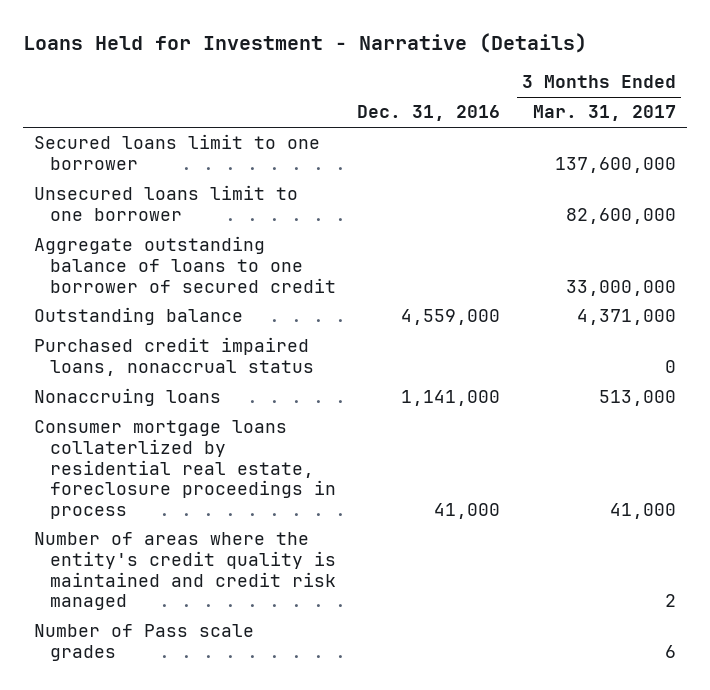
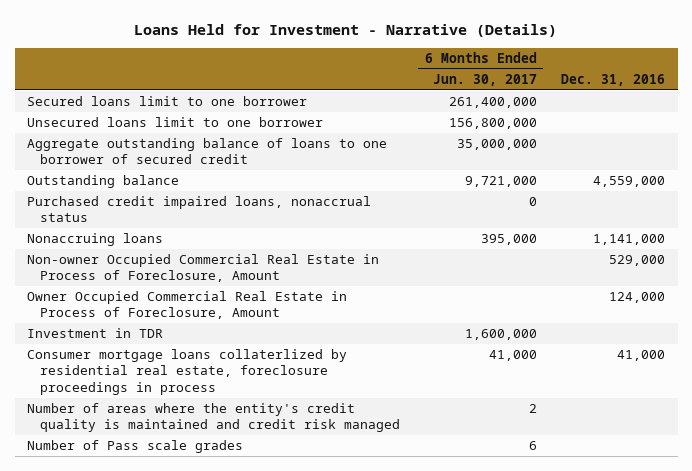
- | Dec. 31, 2016 | 3 Months Ended Mar. 31, 2017
+ | 6 Months Ended Jun. 30, 2017 | Dec. 31, 2016
+ Non-owner Occupied Commercial Real Estate in Process of Foreclosure, Amount | | 529,000
+ Owner Occupied Commercial Real Estate in Process of Foreclosure, Amount | | 124,000
+ Investment in TDR | 1,600,000 |

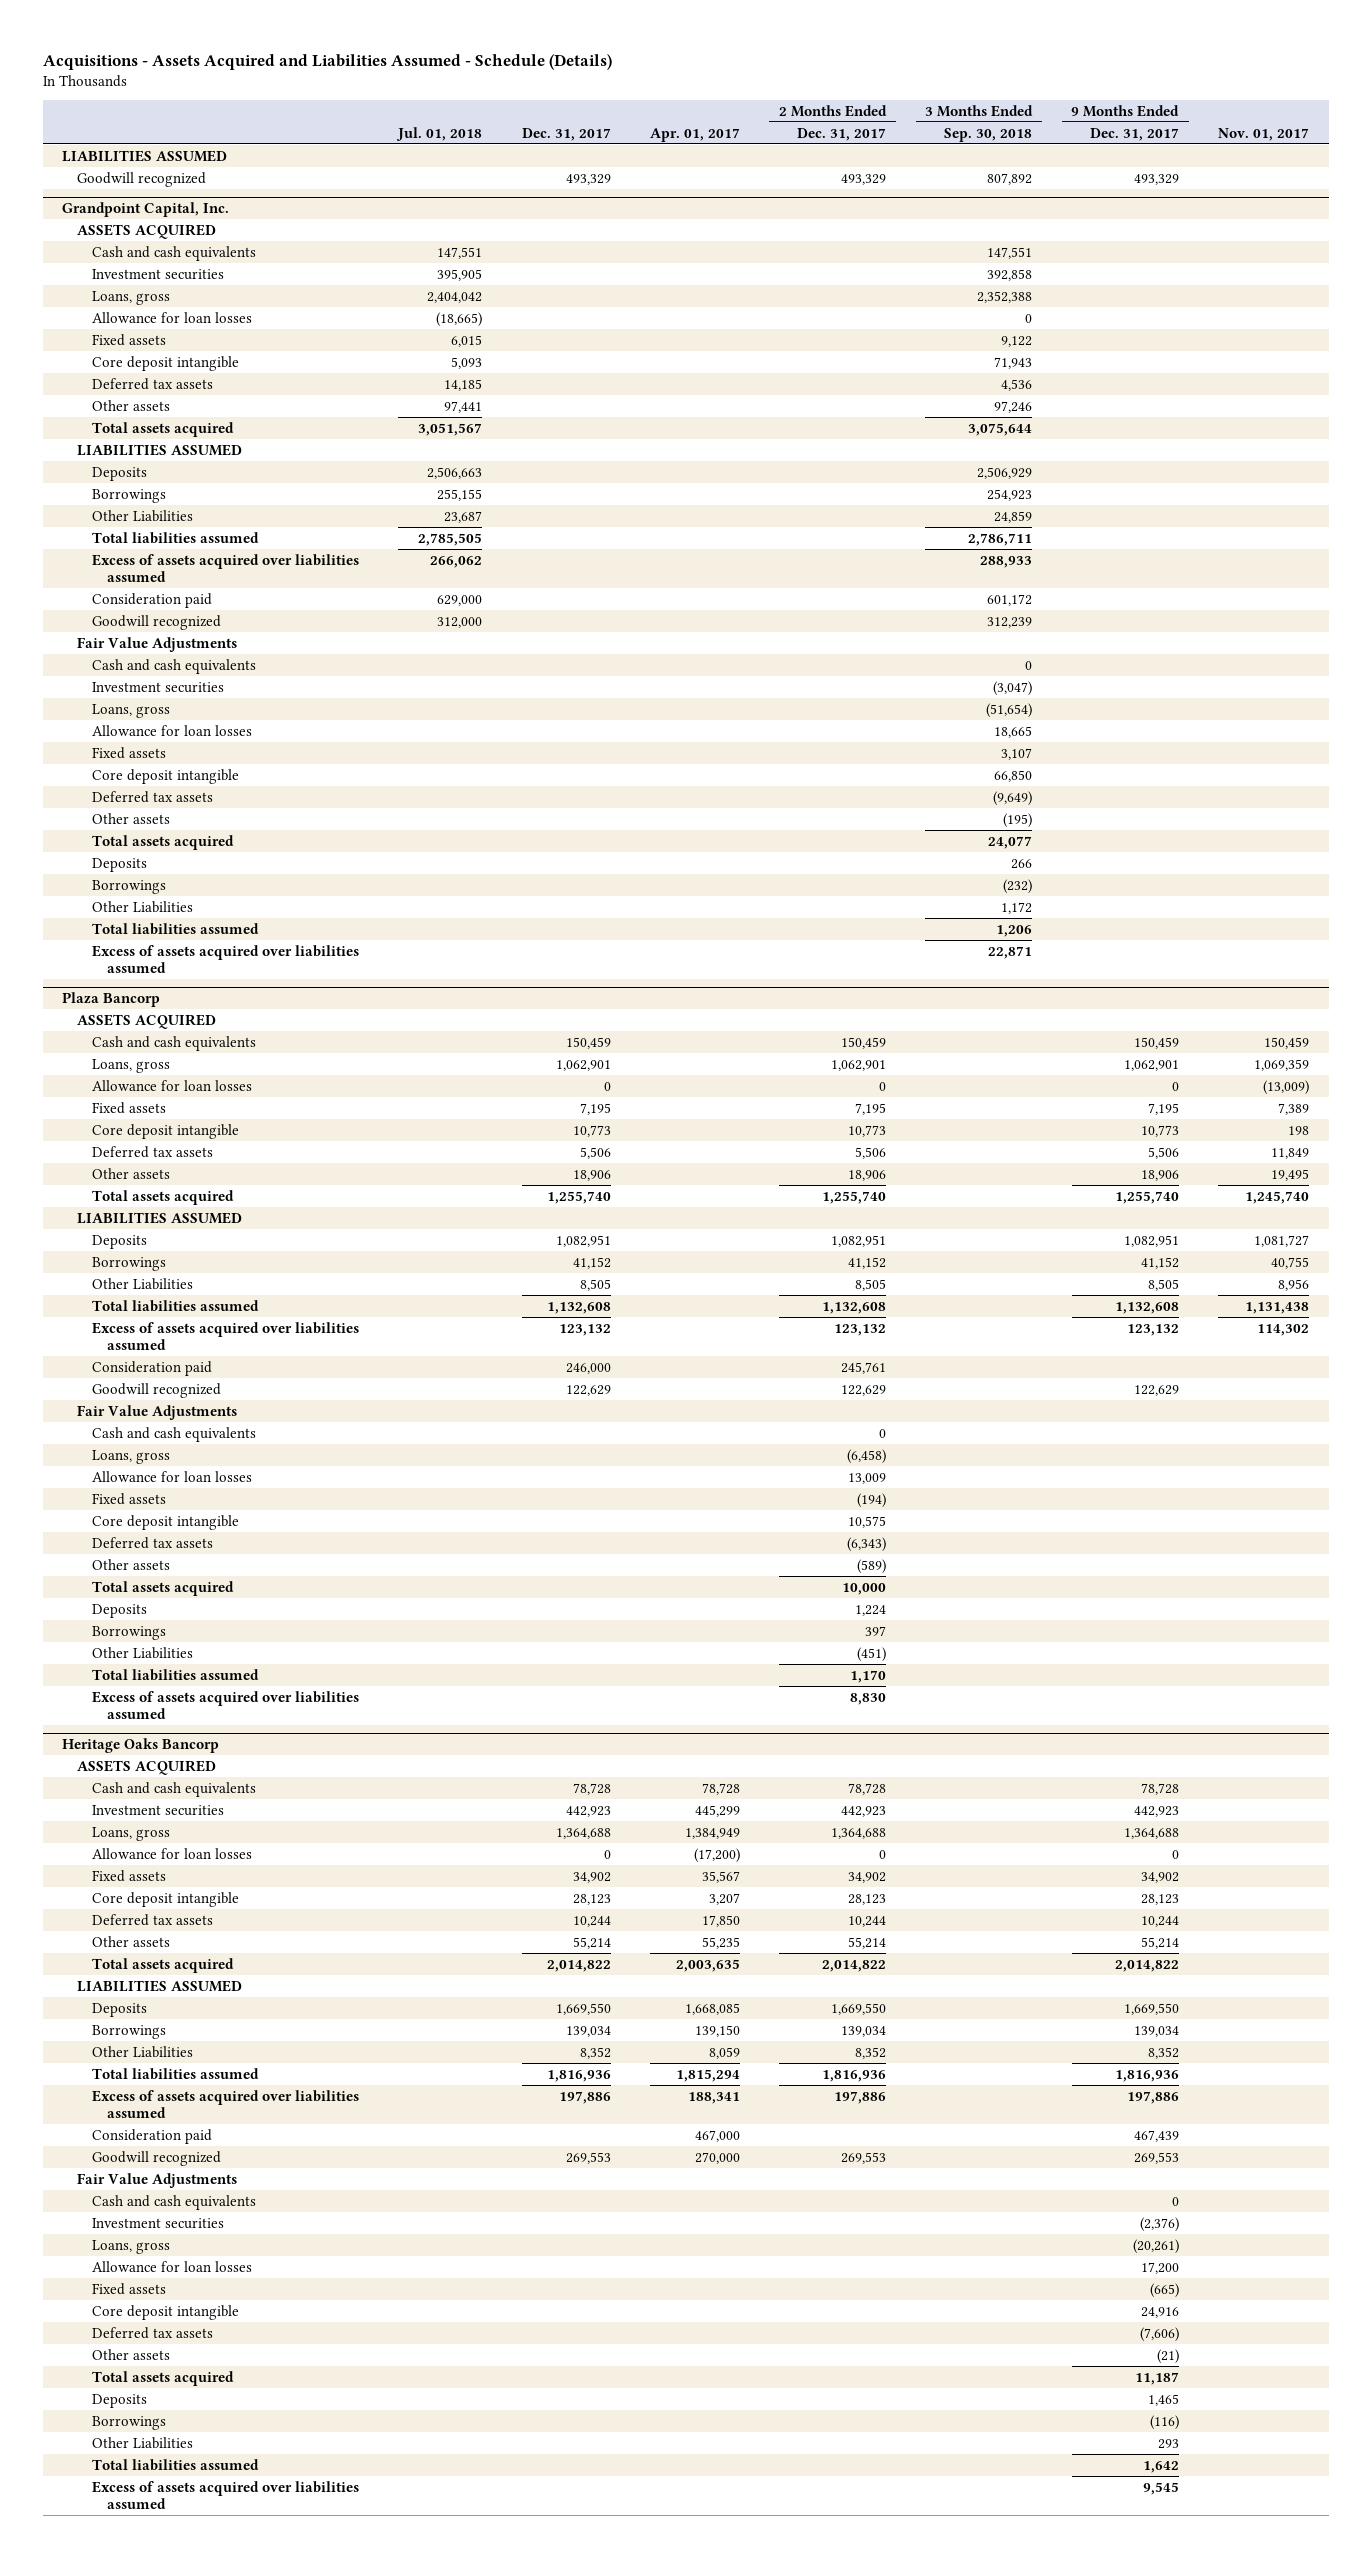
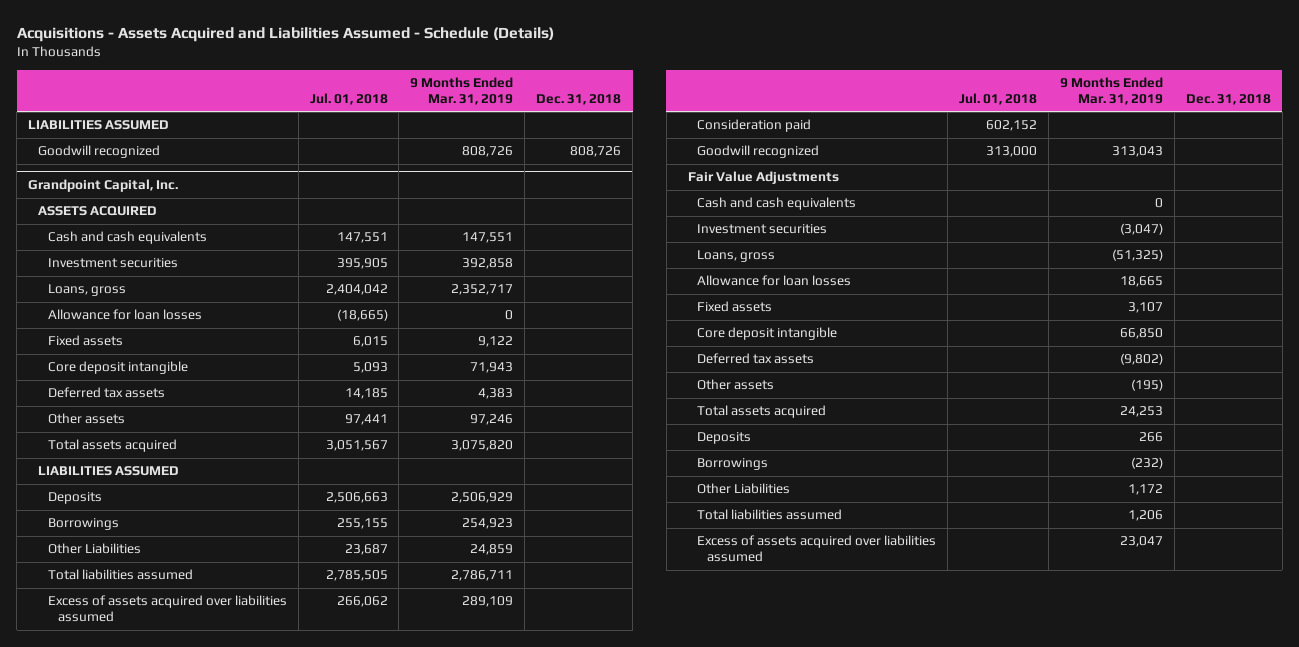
- | Jul. 01, 2018 | Dec. 31, 2017 | Apr. 01, 2017 | 2 Months Ended Dec. 31, 2017 | 3 Months Ended Sep. 30, 2018 | 9 Months Ended Dec. 31, 2017 | Nov. 01, 2017
+ | Jul. 01, 2018 | 9 Months Ended Mar. 31, 2019 | Dec. 31, 2018
@ Grandpoint Capital, Inc.
- Consideration paid | 629,000 | | | | 601,172 | |
- Goodwill recognized | 312,000 | | | | 312,239 | |
+ Consideration paid | 602,152 | |
+ Goodwill recognized | 313,000 | 313,043 |
- Plaza Bancorp
- ASSETS ACQUIRED
- Cash and cash equivalents | | 150,459 | | 150,459 | | 150,459 | 150,459
- Loans, gross | | 1,062,901 | | 1,062,901 | | 1,062,901 | 1,069,359
- Allowance for loan losses | | 0 | | 0 | | 0 | (13,009)
- Fixed assets | | 7,195 | | 7,195 | | 7,195 | 7,389
- Core deposit intangible | | 10,773 | | 10,773 | | 10,773 | 198
- Deferred tax assets | | 5,506 | | 5,506 | | 5,506 | 11,849
- Other assets | | 18,906 | | 18,906 | | 18,906 | 19,495
- Total assets acquired | | 1,255,740 | | 1,255,740 | | 1,255,740 | 1,245,740
- LIABILITIES ASSUMED
- Deposits | | 1,082,951 | | 1,082,951 | | 1,082,951 | 1,081,727
- Borrowings | | 41,152 | | 41,152 | | 41,152 | 40,755
- Other Liabilities | | 8,505 | | 8,505 | | 8,505 | 8,956
- Total liabilities assumed | | 1,132,608 | | 1,132,608 | | 1,132,608 | 1,131,438
- Excess of assets acquired over liabilities assumed | | 123,132 | | 123,132 | | 123,132 | 114,302
- Consideration paid | | 246,000 | | 245,761 | | |
- Goodwill recognized | | 122,629 | | 122,629 | | 122,629 |
- Fair Value Adjustments
- Cash and cash equivalents | | | | 0 | | |
- Loans, gross | | | | (6,458) | | |
- Allowance for loan losses | | | | 13,009 | | |
- Fixed assets | | | | (194) | | |
- Core deposit intangible | | | | 10,575 | | |
- Deferred tax assets | | | | (6,343) | | |
- Other assets | | | | (589) | | |
- Total assets acquired | | | | 10,000 | | |
- Deposits | | | | 1,224 | | |
- Borrowings | | | | 397 | | |
- Other Liabilities | | | | (451) | | |
- Total liabilities assumed | | | | 1,170 | | |
- Excess of assets acquired over liabilities assumed | | | | 8,830 | | |
- Heritage Oaks Bancorp
- ASSETS ACQUIRED
- Cash and cash equivalents | | 78,728 | 78,728 | 78,728 | | 78,728 |
- Investment securities | | 442,923 | 445,299 | 442,923 | | 442,923 |
- Loans, gross | | 1,364,688 | 1,384,949 | 1,364,688 | | 1,364,688 |
- Allowance for loan losses | | 0 | (17,200) | 0 | | 0 |
- Fixed assets | | 34,902 | 35,567 | 34,902 | | 34,902 |
- Core deposit intangible | | 28,123 | 3,207 | 28,123 | | 28,123 |
- Deferred tax assets | | 10,244 | 17,850 | 10,244 | | 10,244 |
- Other assets | | 55,214 | 55,235 | 55,214 | | 55,214 |
- Total assets acquired | | 2,014,822 | 2,003,635 | 2,014,822 | | 2,014,822 |
- LIABILITIES ASSUMED
- Deposits | | 1,669,550 | 1,668,085 | 1,669,550 | | 1,669,550 |
- Borrowings | | 139,034 | 139,150 | 139,034 | | 139,034 |
- Other Liabilities | | 8,352 | 8,059 | 8,352 | | 8,352 |
- Total liabilities assumed | | 1,816,936 | 1,815,294 | 1,816,936 | | 1,816,936 |
- Excess of assets acquired over liabilities assumed | | 197,886 | 188,341 | 197,886 | | 197,886 |
- Consideration paid | | | 467,000 | | | 467,439 |
- Goodwill recognized | | 269,553 | 270,000 | 269,553 | | 269,553 |
- Fair Value Adjustments
- Cash and cash equivalents | | | | | | 0 |
- Investment securities | | | | | | (2,376) |
- Loans, gross | | | | | | (20,261) |
- Allowance for loan losses | | | | | | 17,200 |
- Fixed assets | | | | | | (665) |
- Core deposit intangible | | | | | | 24,916 |
- Deferred tax assets | | | | | | (7,606) |
- Other assets | | | | | | (21) |
- Total assets acquired | | | | | | 11,187 |
- Deposits | | | | | | 1,465 |
- Borrowings | | | | | | (116) |
- Other Liabilities | | | | | | 293 |
- Total liabilities assumed | | | | | | 1,642 |
- Excess of assets acquired over liabilities assumed | | | | | | 9,545 |

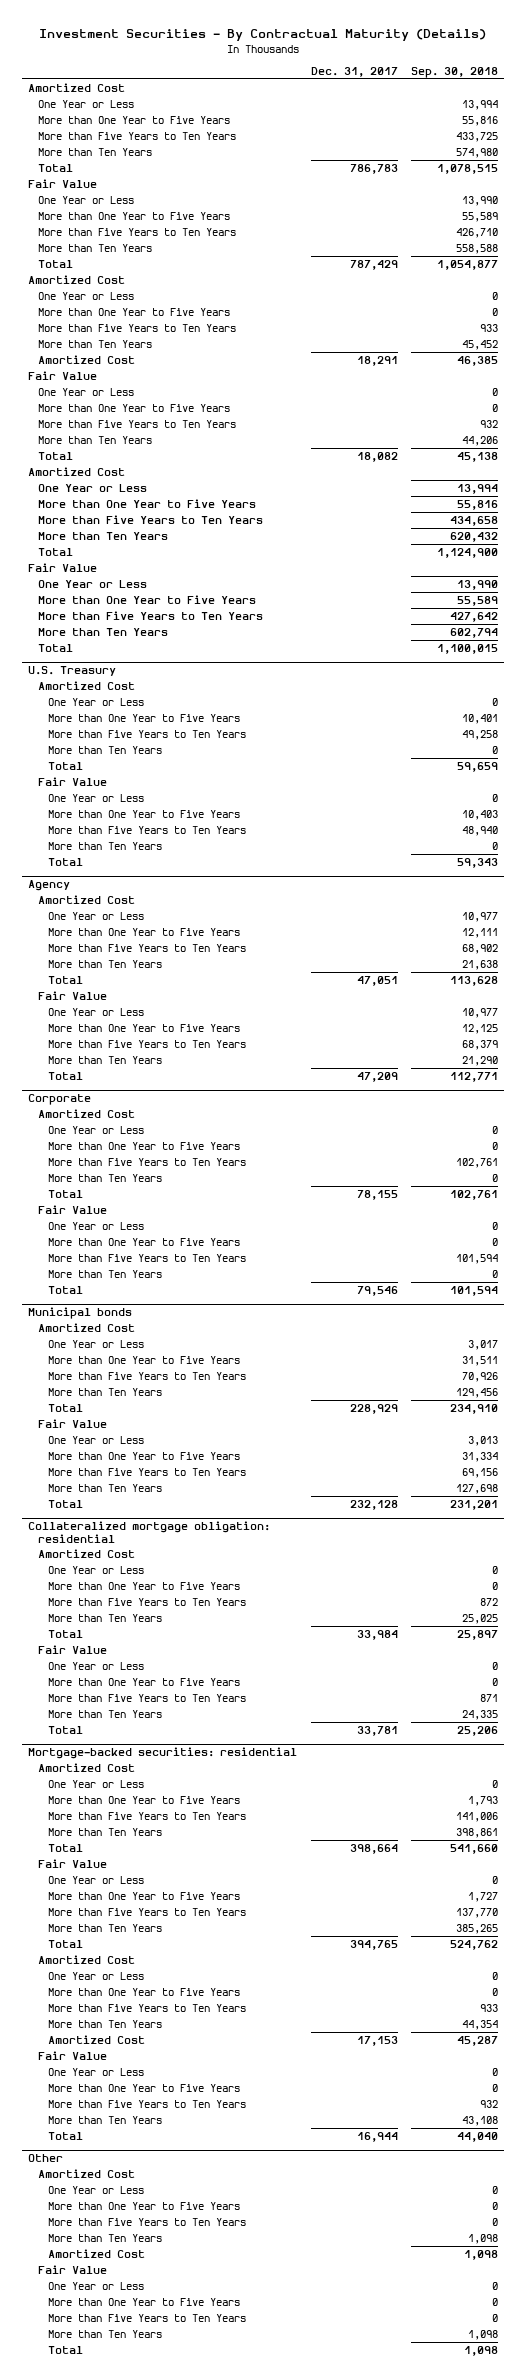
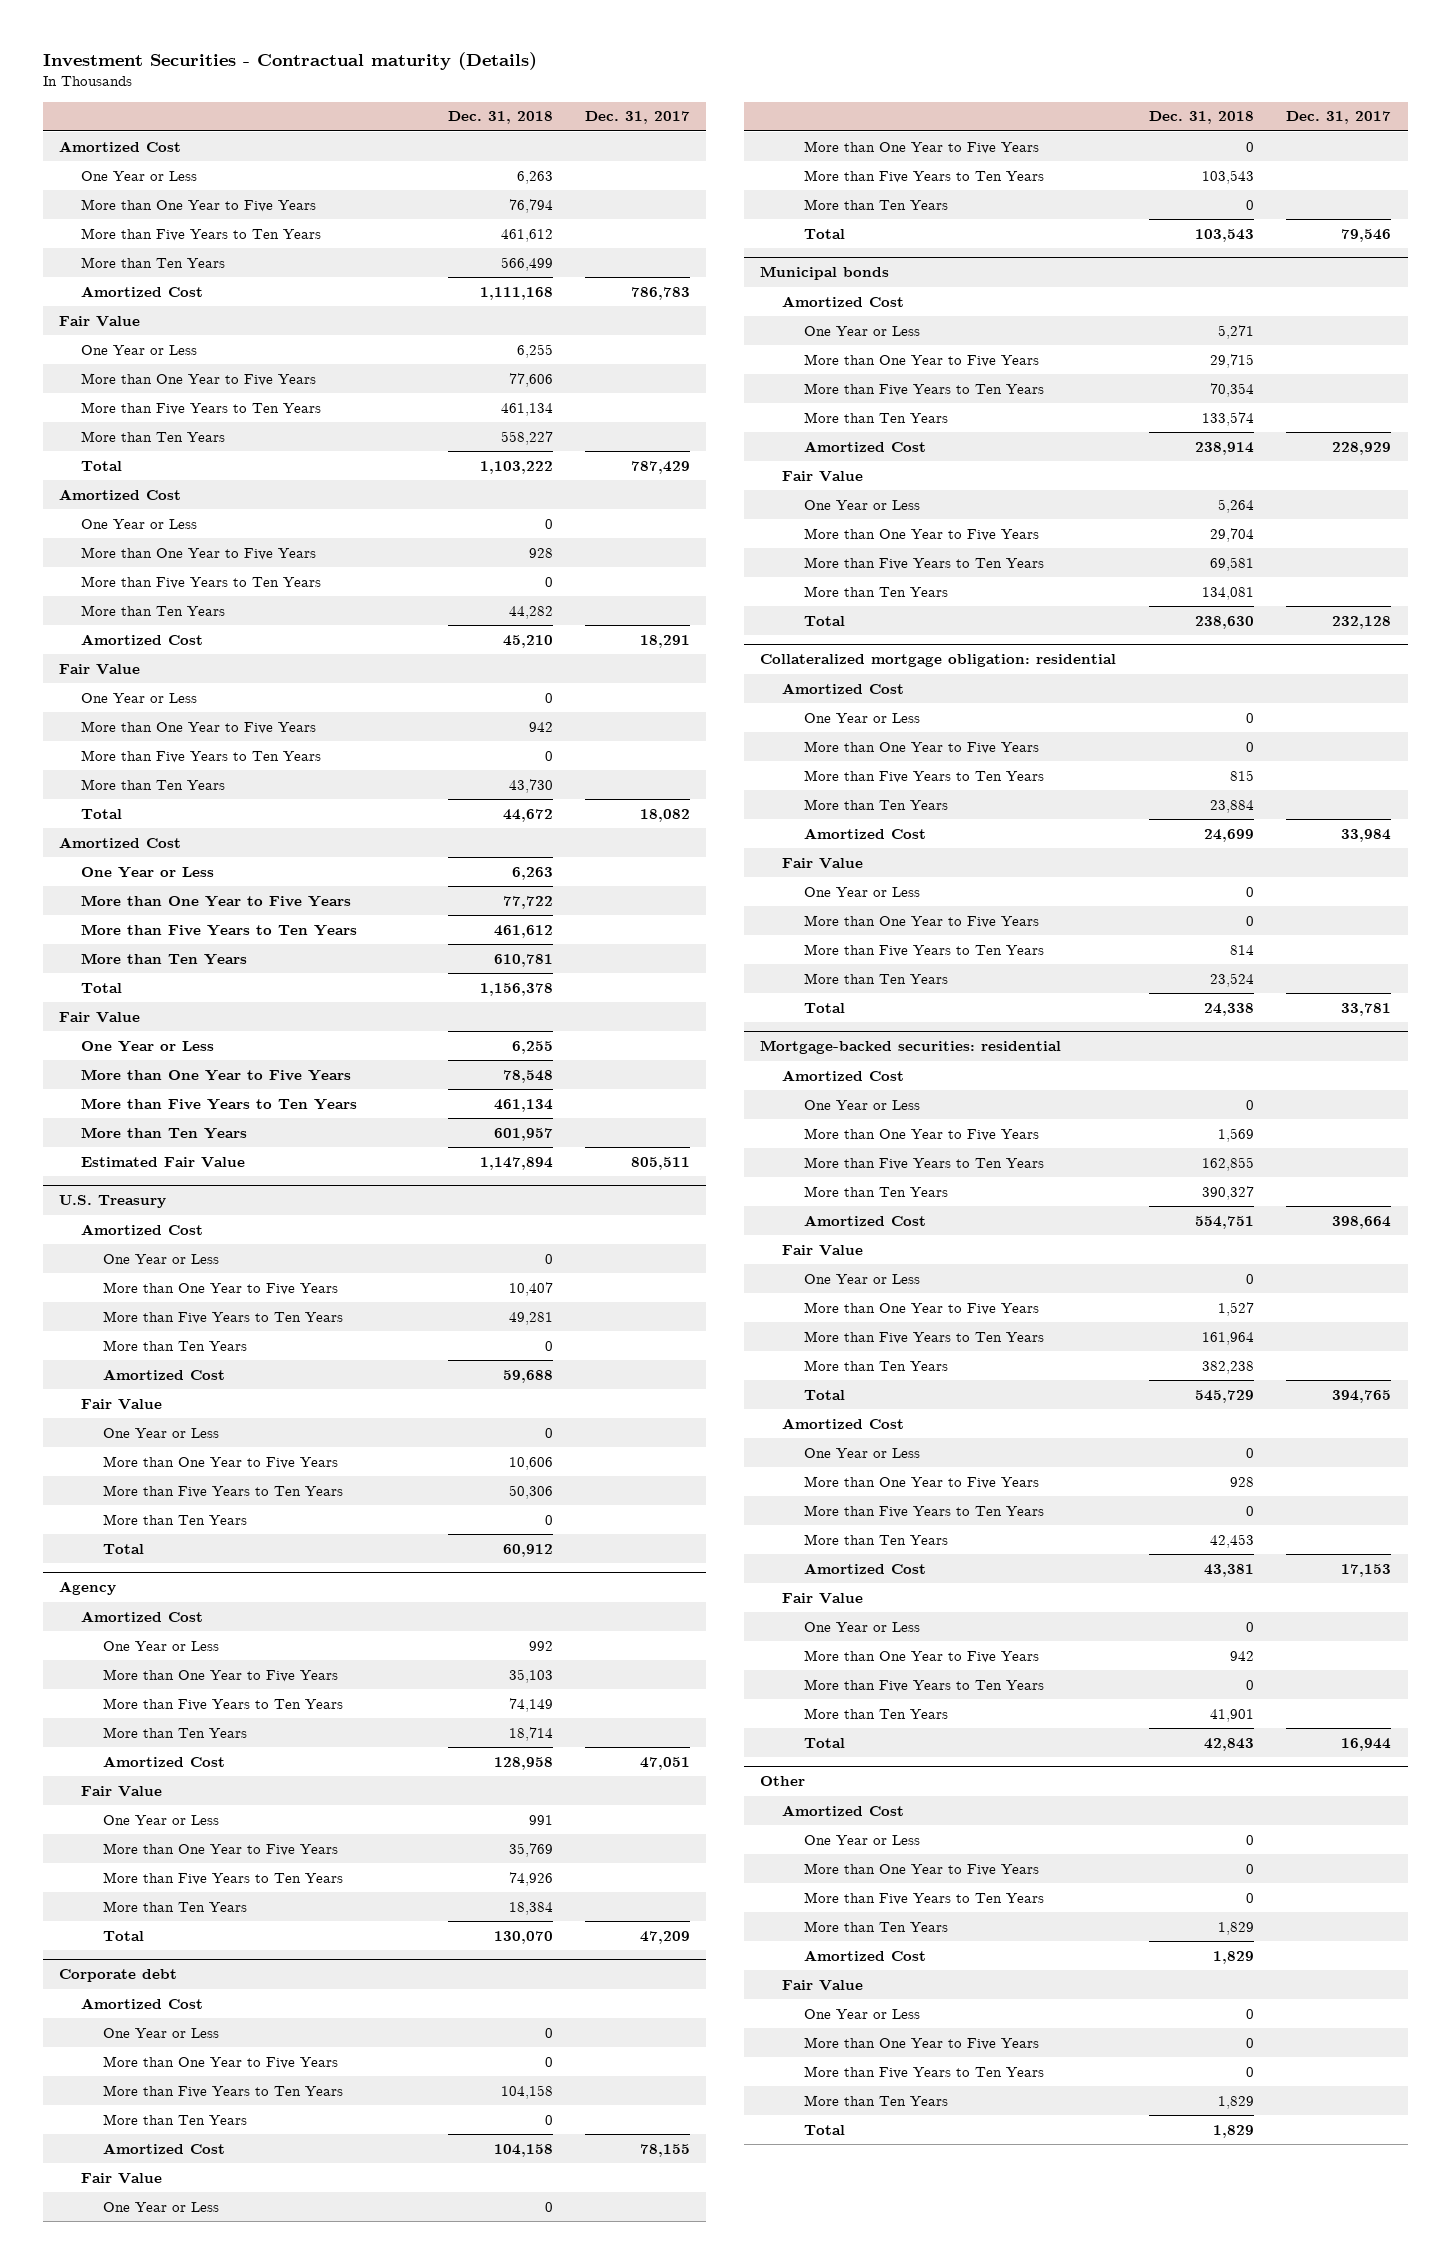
- Investment Securities - By Contractual Maturity (Details)
+ Investment Securities - Contractual maturity (Details)
- | Dec. 31, 2017 | Sep. 30, 2018
+ | Dec. 31, 2018 | Dec. 31, 2017
- Total | 786,783 | 1,078,515
+ Amortized Cost | 1,111,168 | 786,783
- Total | | 1,100,015
+ Estimated Fair Value | 1,147,894 | 805,511
@ U.S. Treasury
- Total | | 59,659
+ Amortized Cost | 59,688 |
@ Agency
- Total | 47,051 | 113,628
+ Amortized Cost | 128,958 | 47,051
- Corporate
+ Corporate debt
- Total | 78,155 | 102,761
+ Amortized Cost | 104,158 | 78,155
@ Municipal bonds
- Total | 228,929 | 234,910
+ Amortized Cost | 238,914 | 228,929
@ Collateralized mortgage obligation: residential
- Total | 33,984 | 25,897
+ Amortized Cost | 24,699 | 33,984
@ Mortgage-backed securities: residential
- Total | 398,664 | 541,660
+ Amortized Cost | 554,751 | 398,664

